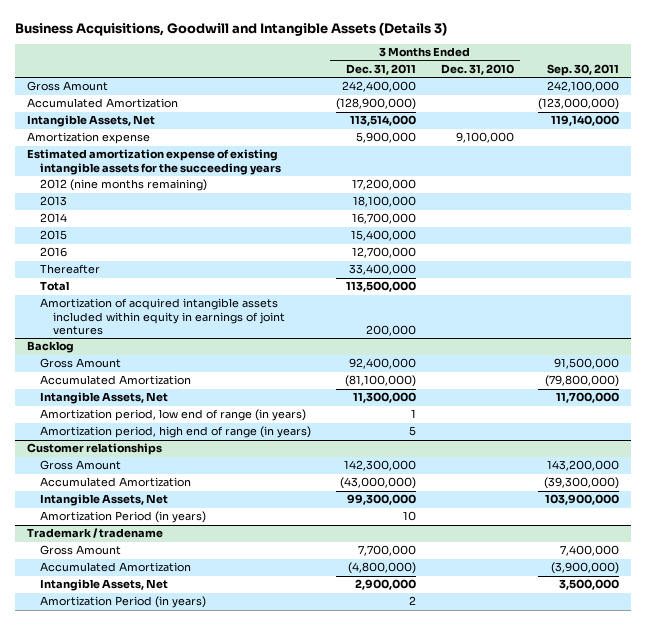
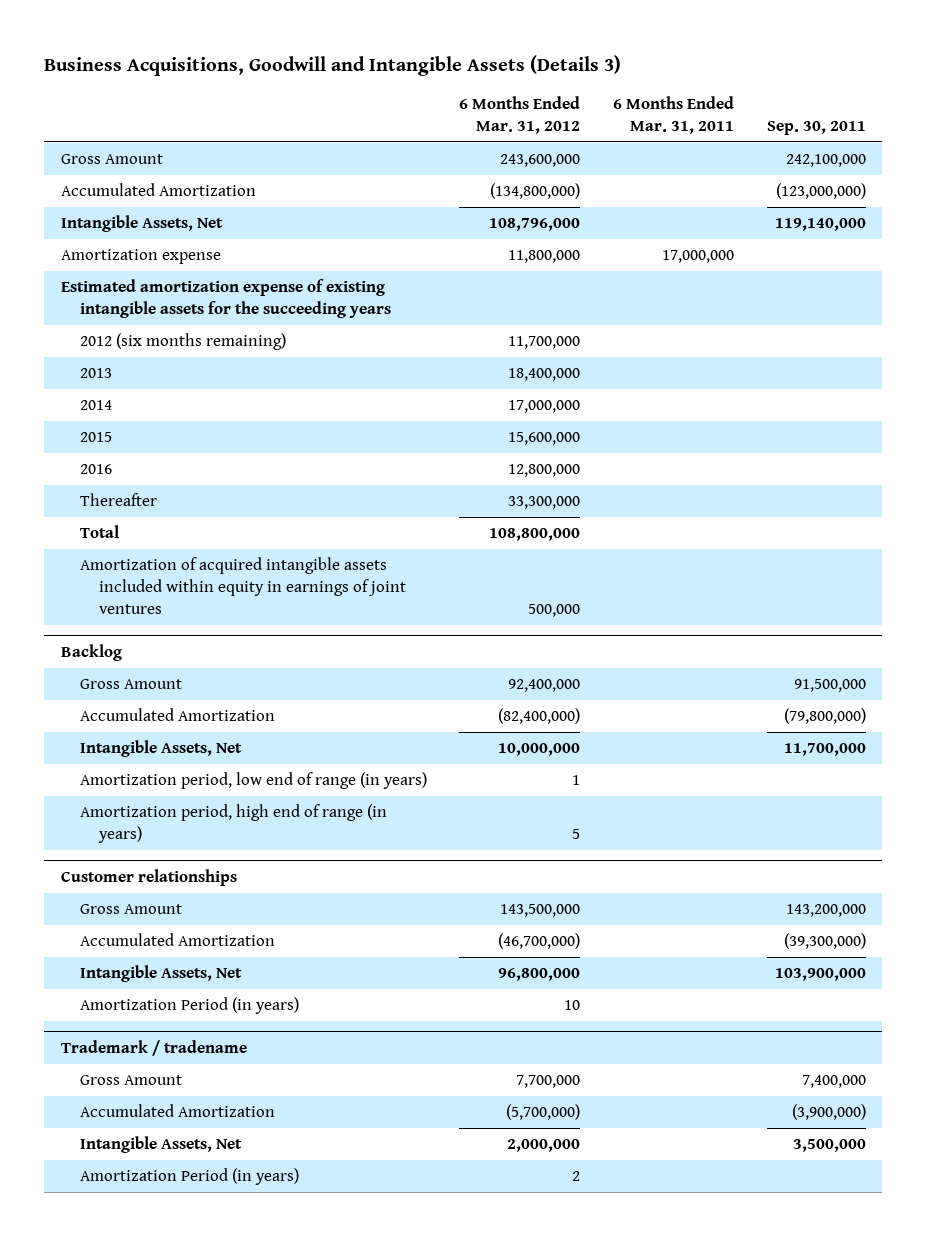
- | 3 Months Ended Dec. 31, 2011 | 3 Months Ended Dec. 31, 2010 | Sep. 30, 2011
+ | 6 Months Ended Mar. 31, 2012 | 6 Months Ended Mar. 31, 2011 | Sep. 30, 2011
- 2012 (nine months remaining) | 17,200,000 | |
+ 2012 (six months remaining) | 11,700,000 | |

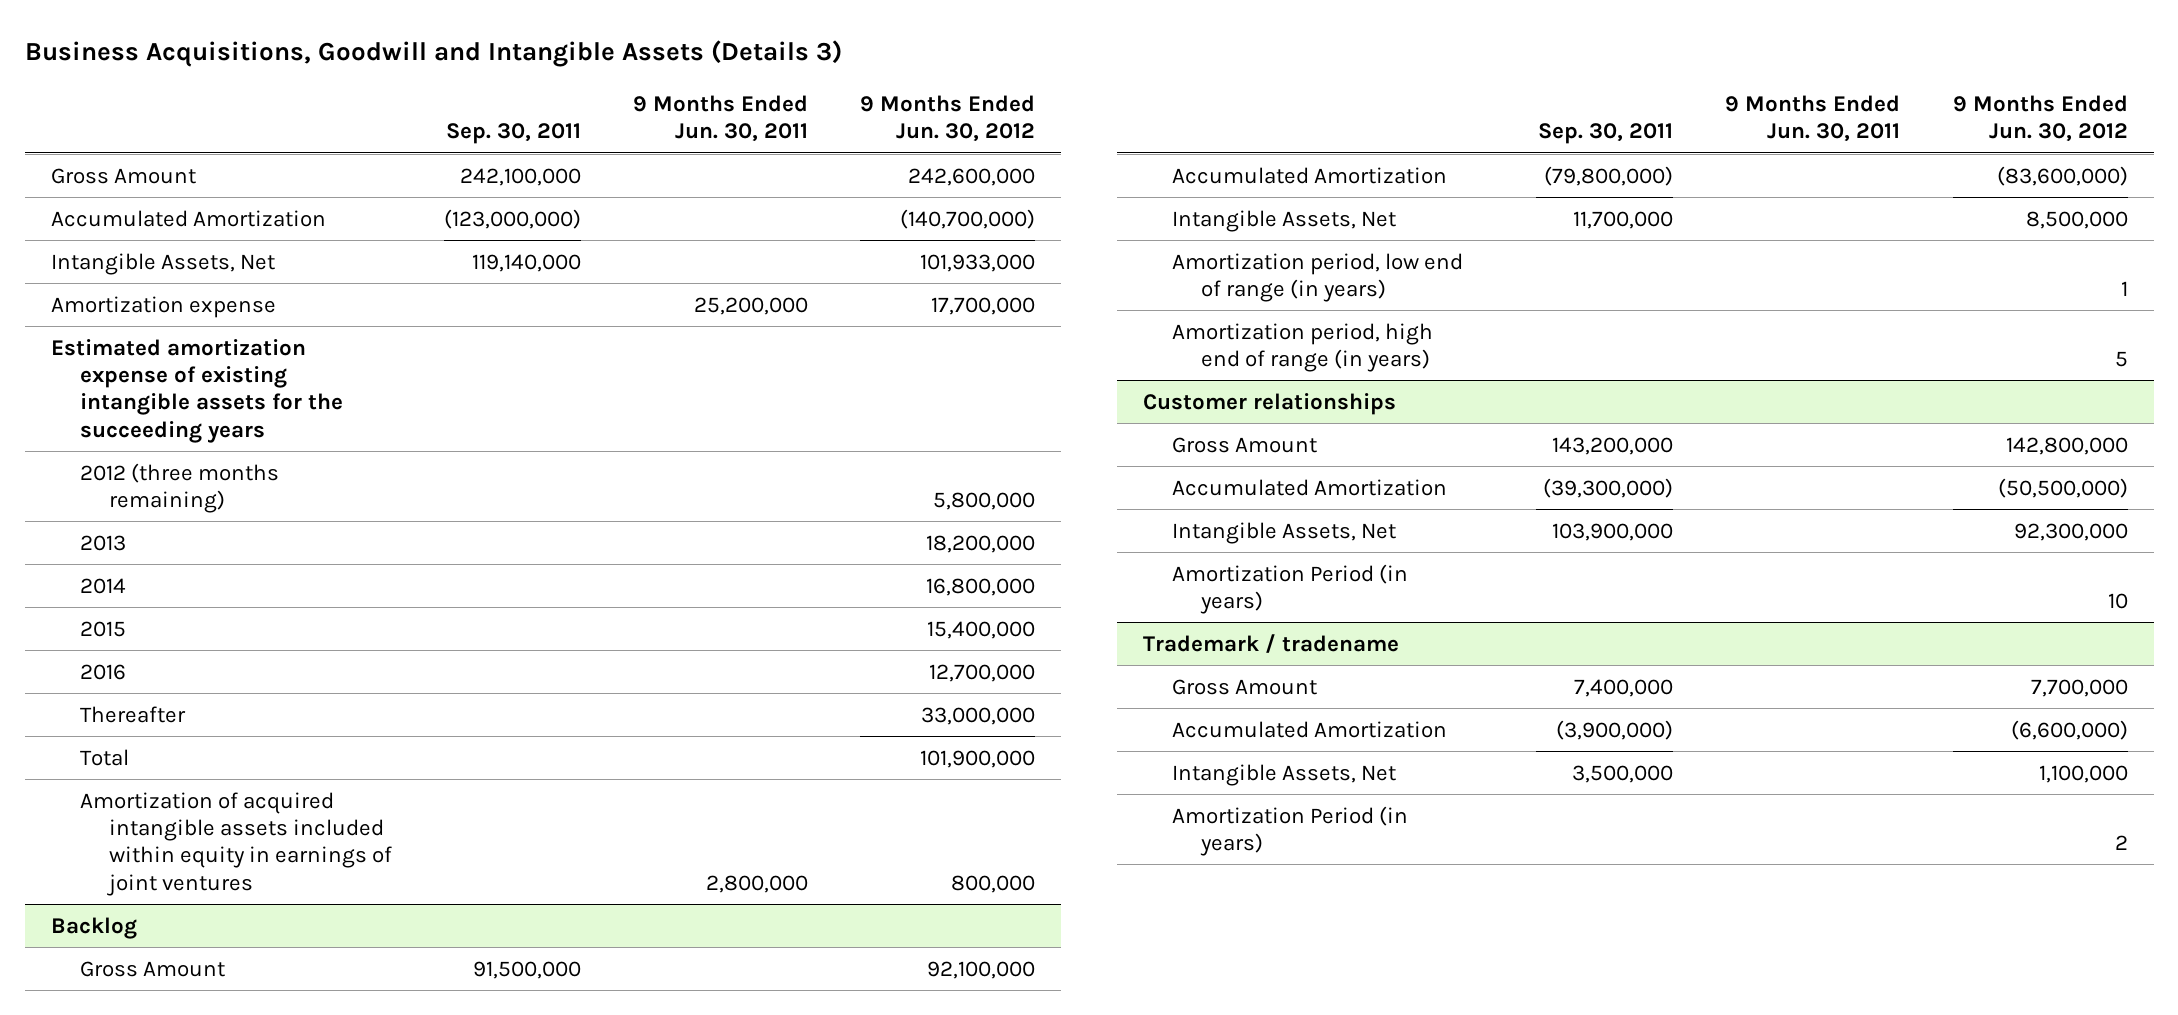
- | 6 Months Ended Mar. 31, 2012 | 6 Months Ended Mar. 31, 2011 | Sep. 30, 2011
+ | Sep. 30, 2011 | 9 Months Ended Jun. 30, 2011 | 9 Months Ended Jun. 30, 2012
- 2012 (six months remaining) | 11,700,000 | |
+ 2012 (three months remaining) | | | 5,800,000

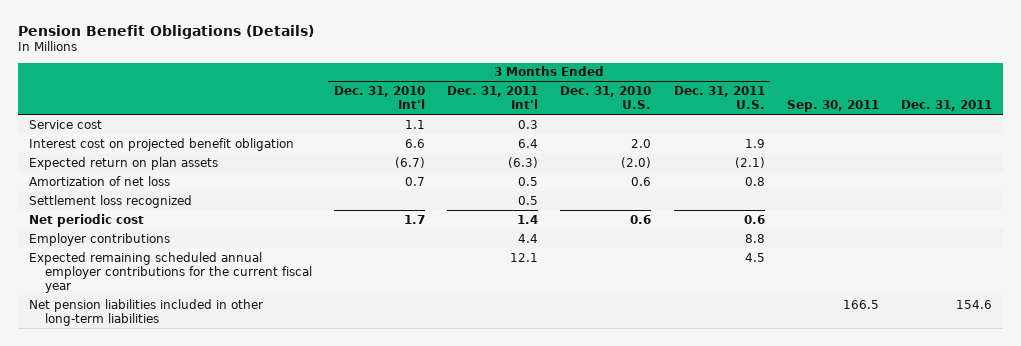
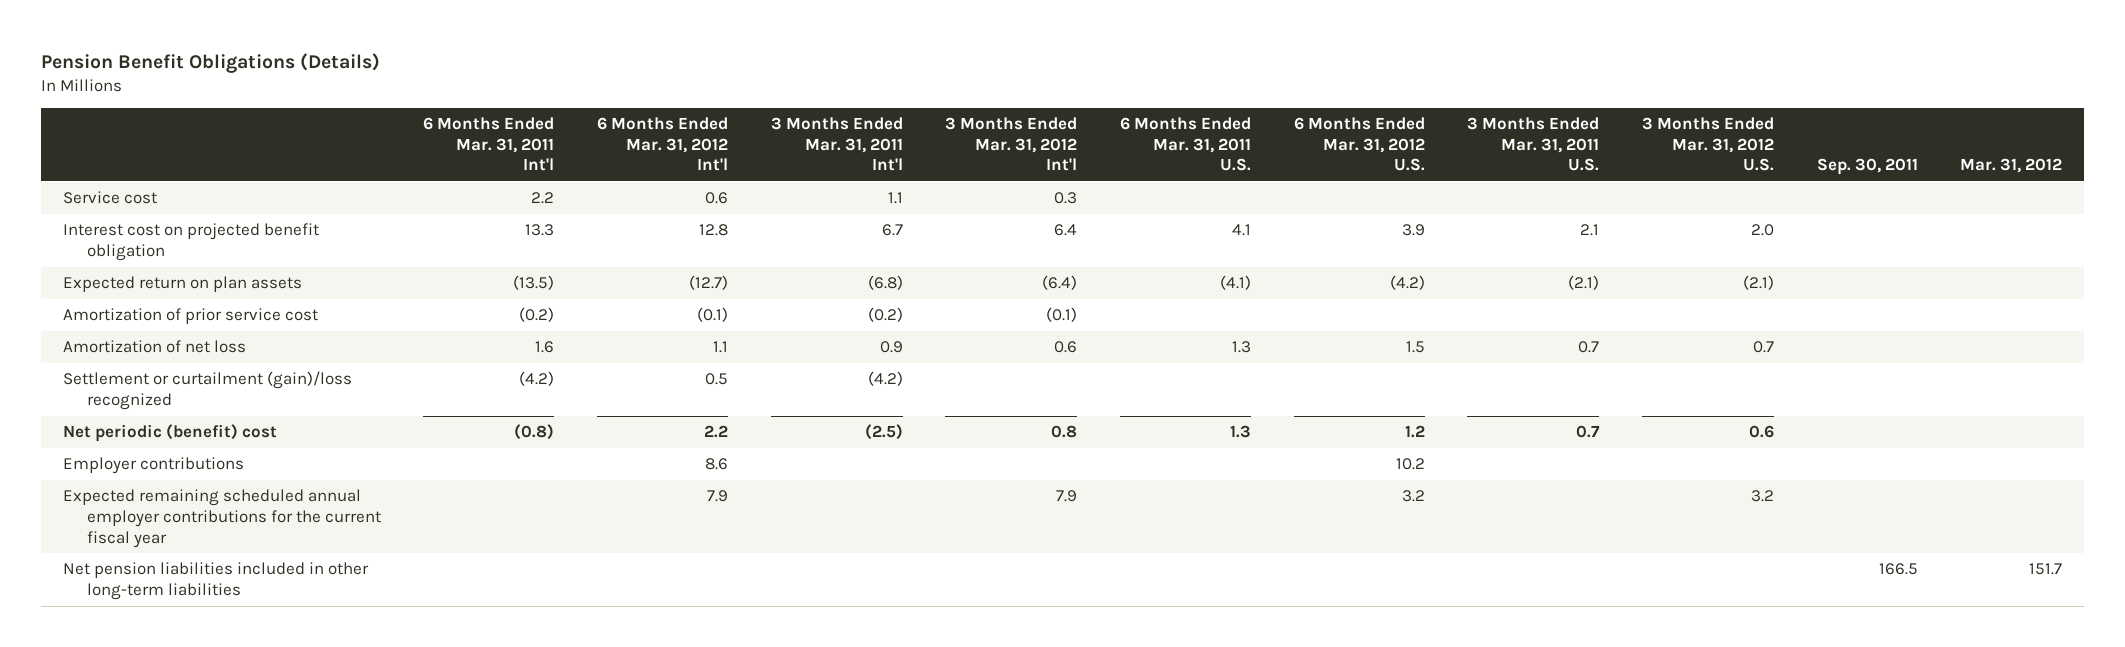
- | 3 Months Ended Dec. 31, 2010 Int'l | 3 Months Ended Dec. 31, 2011 Int'l | 3 Months Ended Dec. 31, 2010 U.S. | 3 Months Ended Dec. 31, 2011 U.S. | Sep. 30, 2011 | Dec. 31, 2011
+ | 6 Months Ended Mar. 31, 2011 Int'l | 6 Months Ended Mar. 31, 2012 Int'l | 3 Months Ended Mar. 31, 2011 Int'l | 3 Months Ended Mar. 31, 2012 Int'l | 6 Months Ended Mar. 31, 2011 U.S. | 6 Months Ended Mar. 31, 2012 U.S. | 3 Months Ended Mar. 31, 2011 U.S. | 3 Months Ended Mar. 31, 2012 U.S. | Sep. 30, 2011 | Mar. 31, 2012
+ Amortization of prior service cost | (0.2) | (0.1) | (0.2) | (0.1) | | | | | |
- Settlement loss recognized | | 0.5 | | | |
- Net periodic cost | 1.7 | 1.4 | 0.6 | 0.6 | |
+ Settlement or curtailment (gain)/loss recognized | (4.2) | 0.5 | (4.2) | | | | | | |
+ Net periodic (benefit) cost | (0.8) | 2.2 | (2.5) | 0.8 | 1.3 | 1.2 | 0.7 | 0.6 | |

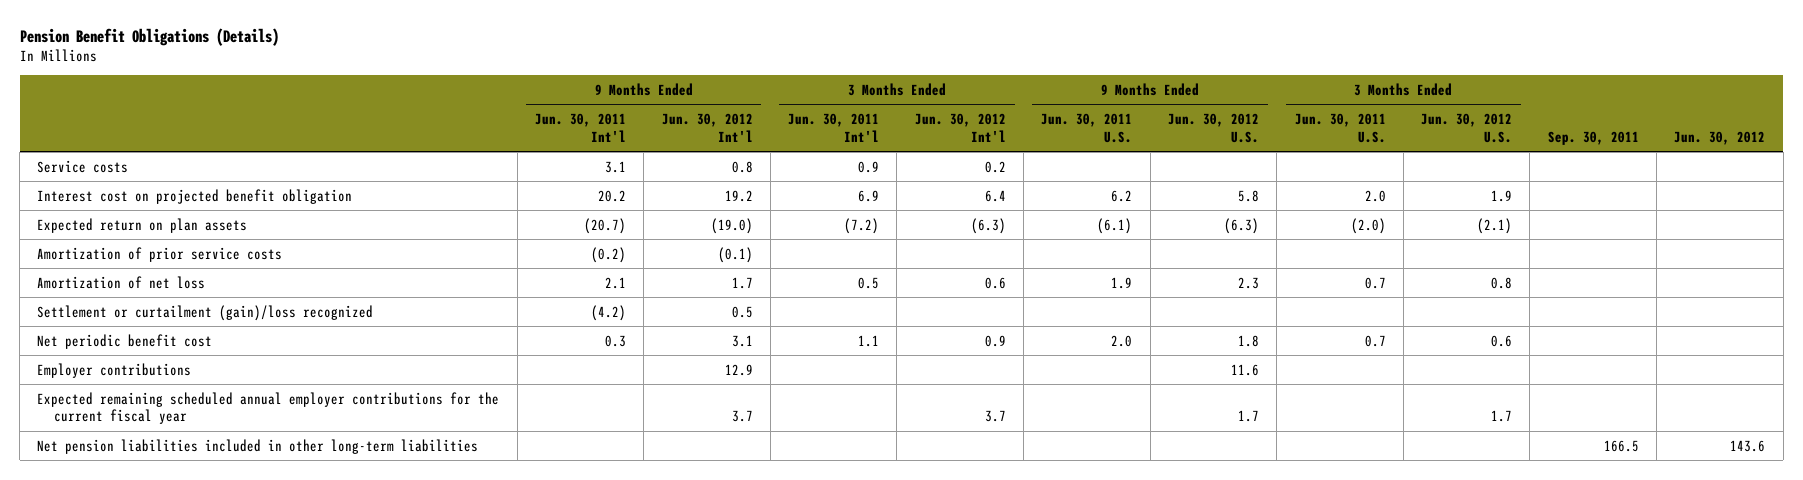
- | 6 Months Ended Mar. 31, 2011 Int'l | 6 Months Ended Mar. 31, 2012 Int'l | 3 Months Ended Mar. 31, 2011 Int'l | 3 Months Ended Mar. 31, 2012 Int'l | 6 Months Ended Mar. 31, 2011 U.S. | 6 Months Ended Mar. 31, 2012 U.S. | 3 Months Ended Mar. 31, 2011 U.S. | 3 Months Ended Mar. 31, 2012 U.S. | Sep. 30, 2011 | Mar. 31, 2012
+ | 9 Months Ended Jun. 30, 2011 Int'l | 9 Months Ended Jun. 30, 2012 Int'l | 3 Months Ended Jun. 30, 2011 Int'l | 3 Months Ended Jun. 30, 2012 Int'l | 9 Months Ended Jun. 30, 2011 U.S. | 9 Months Ended Jun. 30, 2012 U.S. | 3 Months Ended Jun. 30, 2011 U.S. | 3 Months Ended Jun. 30, 2012 U.S. | Sep. 30, 2011 | Jun. 30, 2012
- Service cost | 2.2 | 0.6 | 1.1 | 0.3 | | | | | |
+ Service costs | 3.1 | 0.8 | 0.9 | 0.2 | | | | | |
- Amortization of prior service cost | (0.2) | (0.1) | (0.2) | (0.1) | | | | | |
+ Amortization of prior service costs | (0.2) | (0.1) | | | | | | | |
- Net periodic (benefit) cost | (0.8) | 2.2 | (2.5) | 0.8 | 1.3 | 1.2 | 0.7 | 0.6 | |
+ Net periodic benefit cost | 0.3 | 3.1 | 1.1 | 0.9 | 2.0 | 1.8 | 0.7 | 0.6 | |

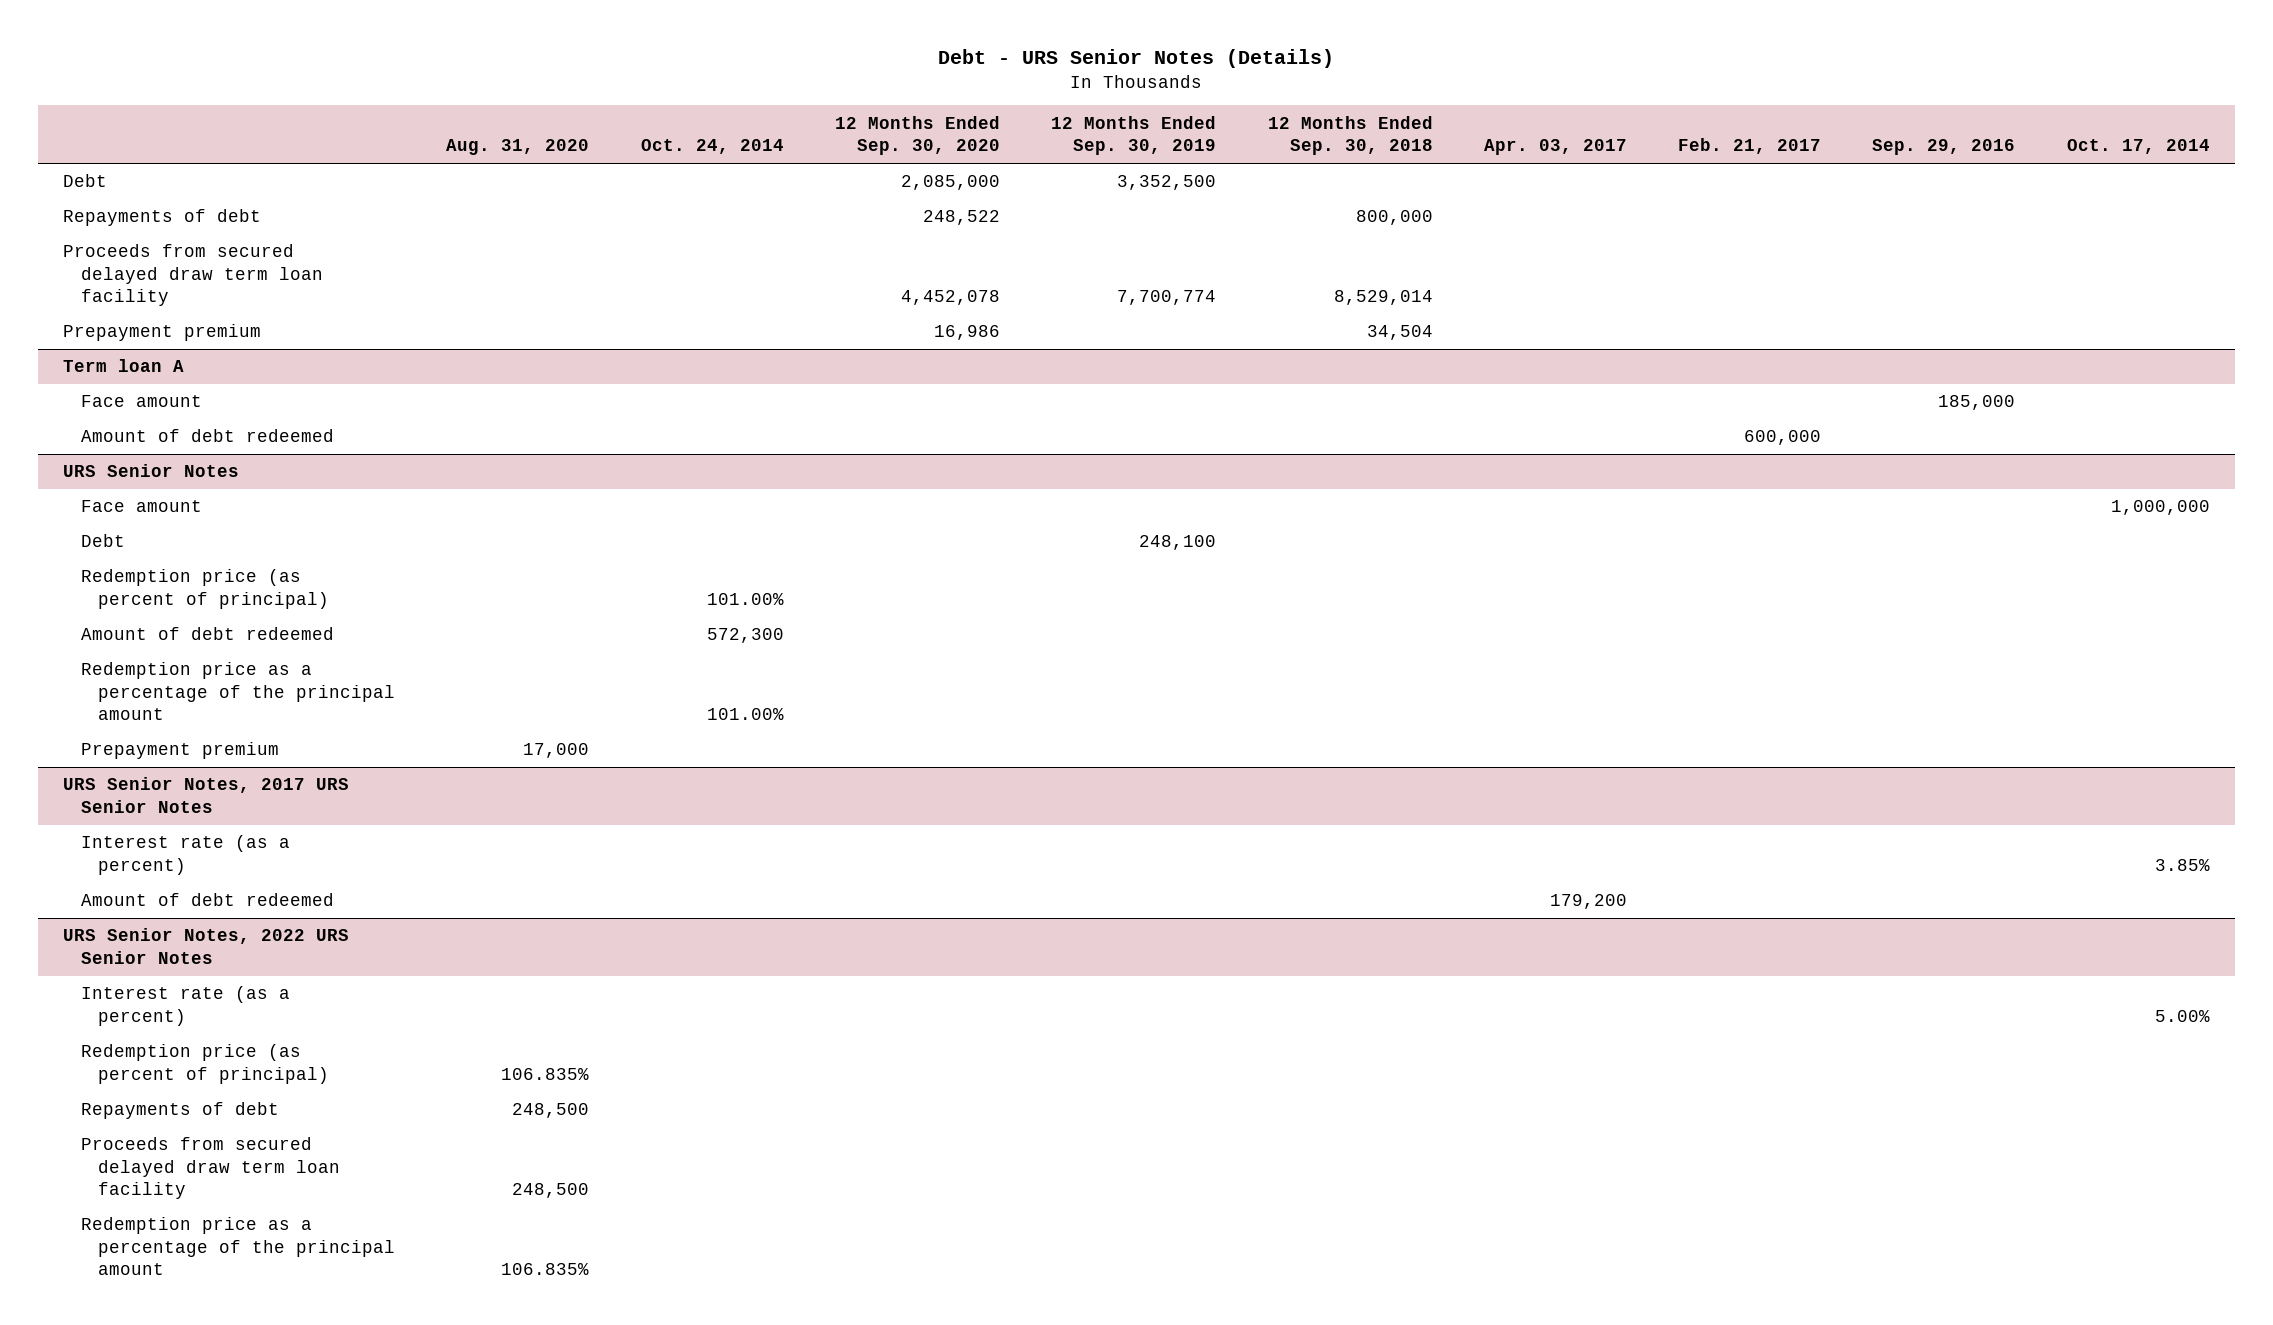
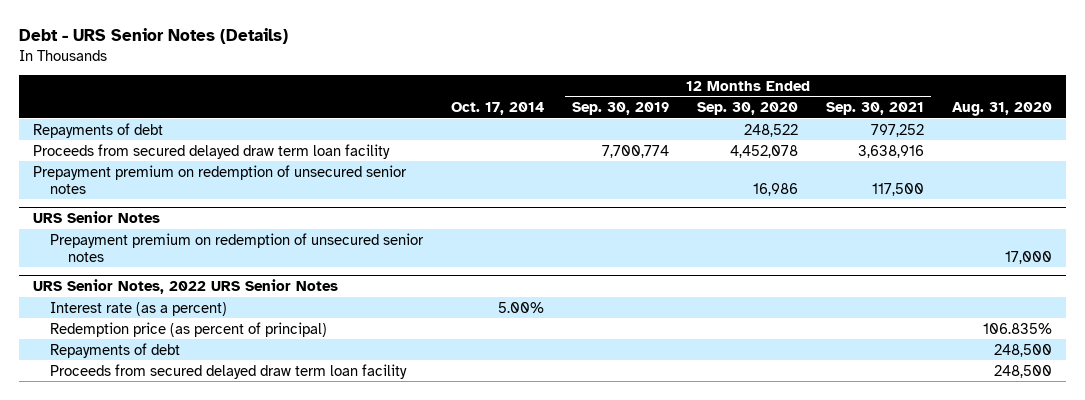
- | Aug. 31, 2020 | Oct. 24, 2014 | 12 Months Ended Sep. 30, 2020 | 12 Months Ended Sep. 30, 2019 | 12 Months Ended Sep. 30, 2018 | Apr. 03, 2017 | Feb. 21, 2017 | Sep. 29, 2016 | Oct. 17, 2014
+ | Oct. 17, 2014 | 12 Months Ended Sep. 30, 2019 | 12 Months Ended Sep. 30, 2020 | 12 Months Ended Sep. 30, 2021 | Aug. 31, 2020
- Debt | | | 2,085,000 | 3,352,500 | | | | |
- Prepayment premium | | | 16,986 | | 34,504 | | | |
- Term loan A
- Face amount | | | | | | | | 185,000 |
- Amount of debt redeemed | | | | | | | 600,000 | |
+ Prepayment premium on redemption of unsecured senior notes | | | 16,986 | 117,500 |
@ URS Senior Notes
- Face amount | | | | | | | | | 1,000,000
- Debt | | | | 248,100 | | | | |
- Redemption price (as percent of principal) | | 101.00% | | | | | | |
- Amount of debt redeemed | | 572,300 | | | | | | |
- Redemption price as a percentage of the principal amount | | 101.00% | | | | | | |
- Prepayment premium | 17,000 | | | | | | | |
- URS Senior Notes, 2017 URS Senior Notes
- Interest rate (as a percent) | | | | | | | | | 3.85%
- Amount of debt redeemed | | | | | | 179,200 | | |
@ URS Senior Notes
+ Prepayment premium on redemption of unsecured senior notes | | | | | 17,000
@ URS Senior Notes, 2022 URS Senior Notes
- Redemption price as a percentage of the principal amount | 106.835% | | | | | | | |

